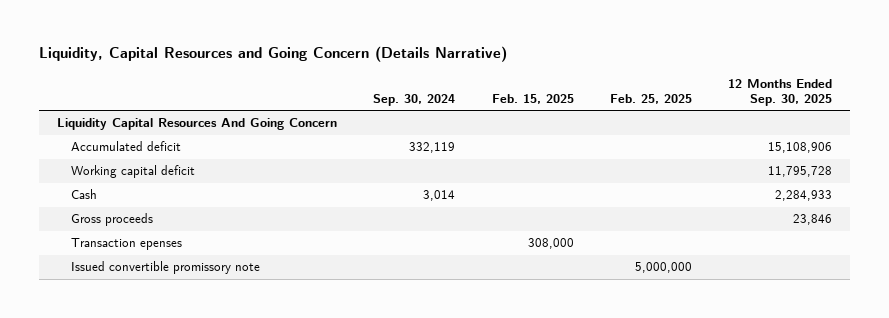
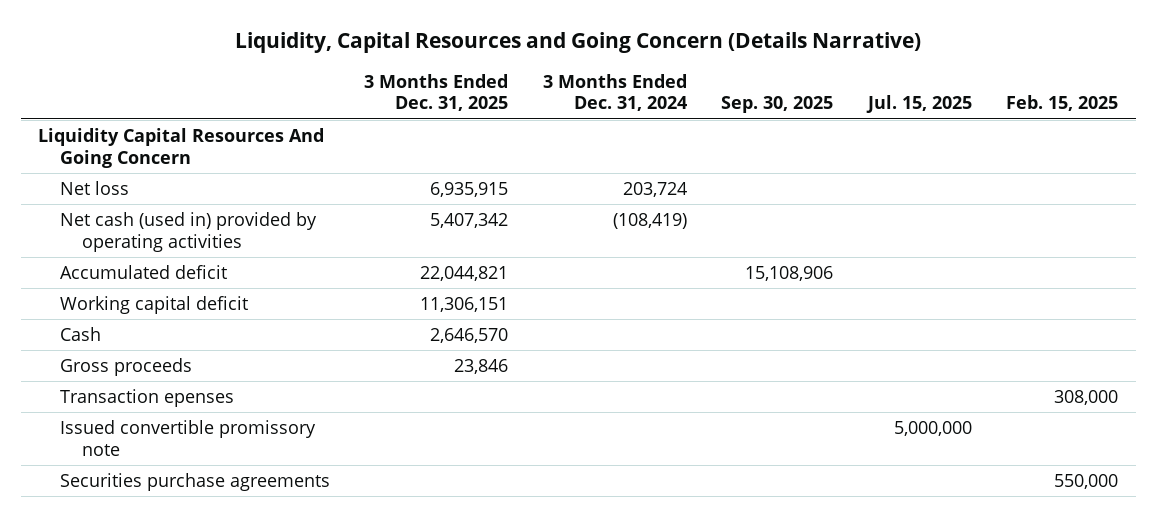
- | Sep. 30, 2024 | Feb. 15, 2025 | Feb. 25, 2025 | 12 Months Ended Sep. 30, 2025
+ | 3 Months Ended Dec. 31, 2025 | 3 Months Ended Dec. 31, 2024 | Sep. 30, 2025 | Jul. 15, 2025 | Feb. 15, 2025
+ Net loss | 6,935,915 | 203,724 | | |
+ Net cash (used in) provided by operating activities | 5,407,342 | (108,419) | | |
+ Securities purchase agreements | | | | | 550,000

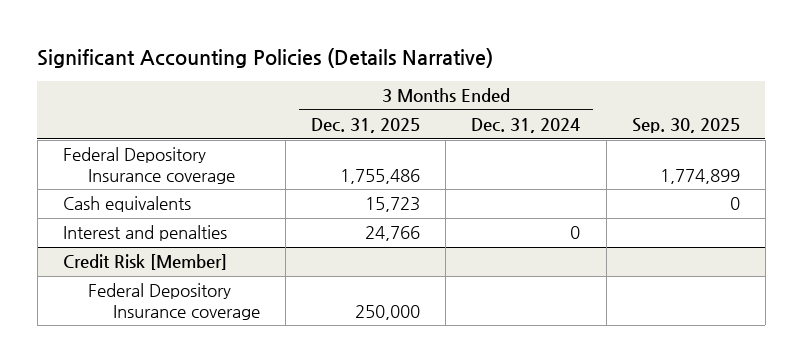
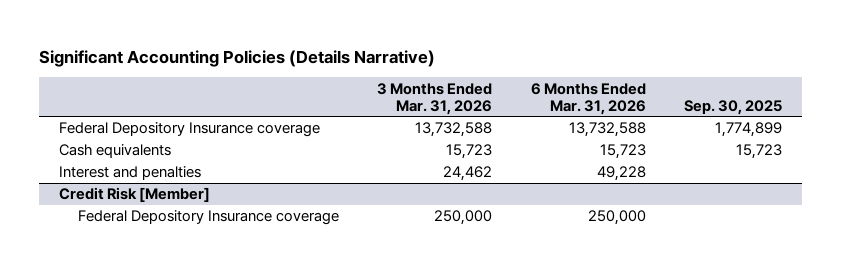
- | 3 Months Ended Dec. 31, 2025 | 3 Months Ended Dec. 31, 2024 | Sep. 30, 2025
+ | 3 Months Ended Mar. 31, 2026 | 6 Months Ended Mar. 31, 2026 | Sep. 30, 2025
- Cash equivalents | 15,723 | | 0
+ Cash equivalents | 15,723 | 15,723 | 15,723

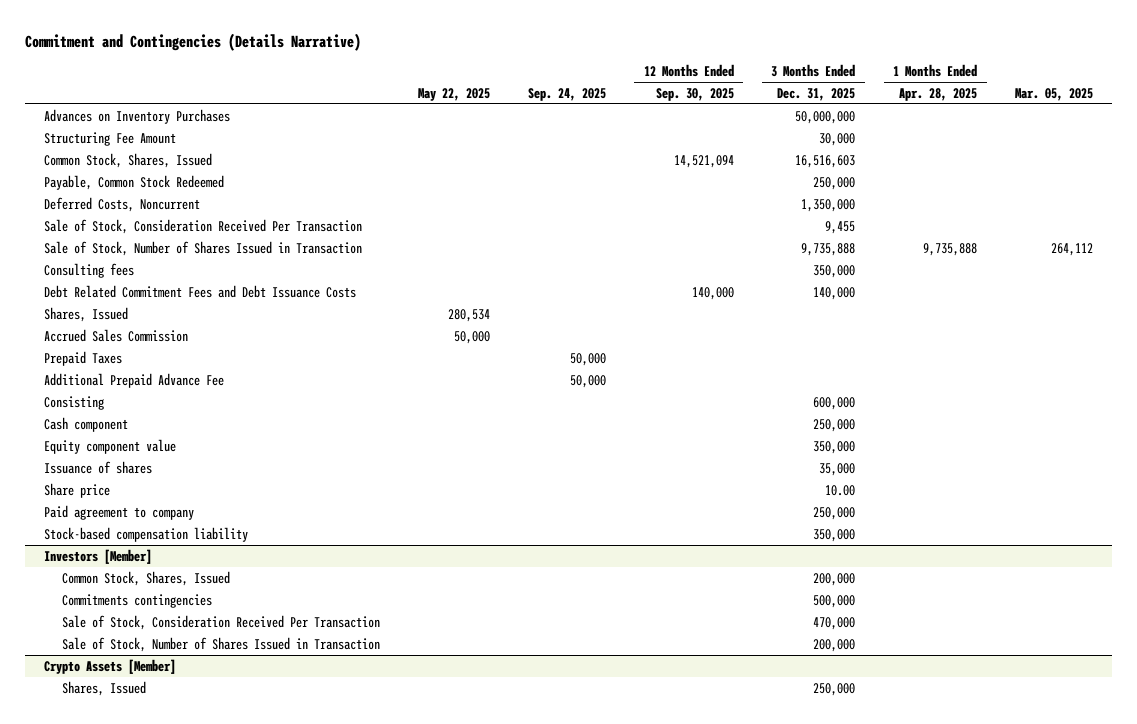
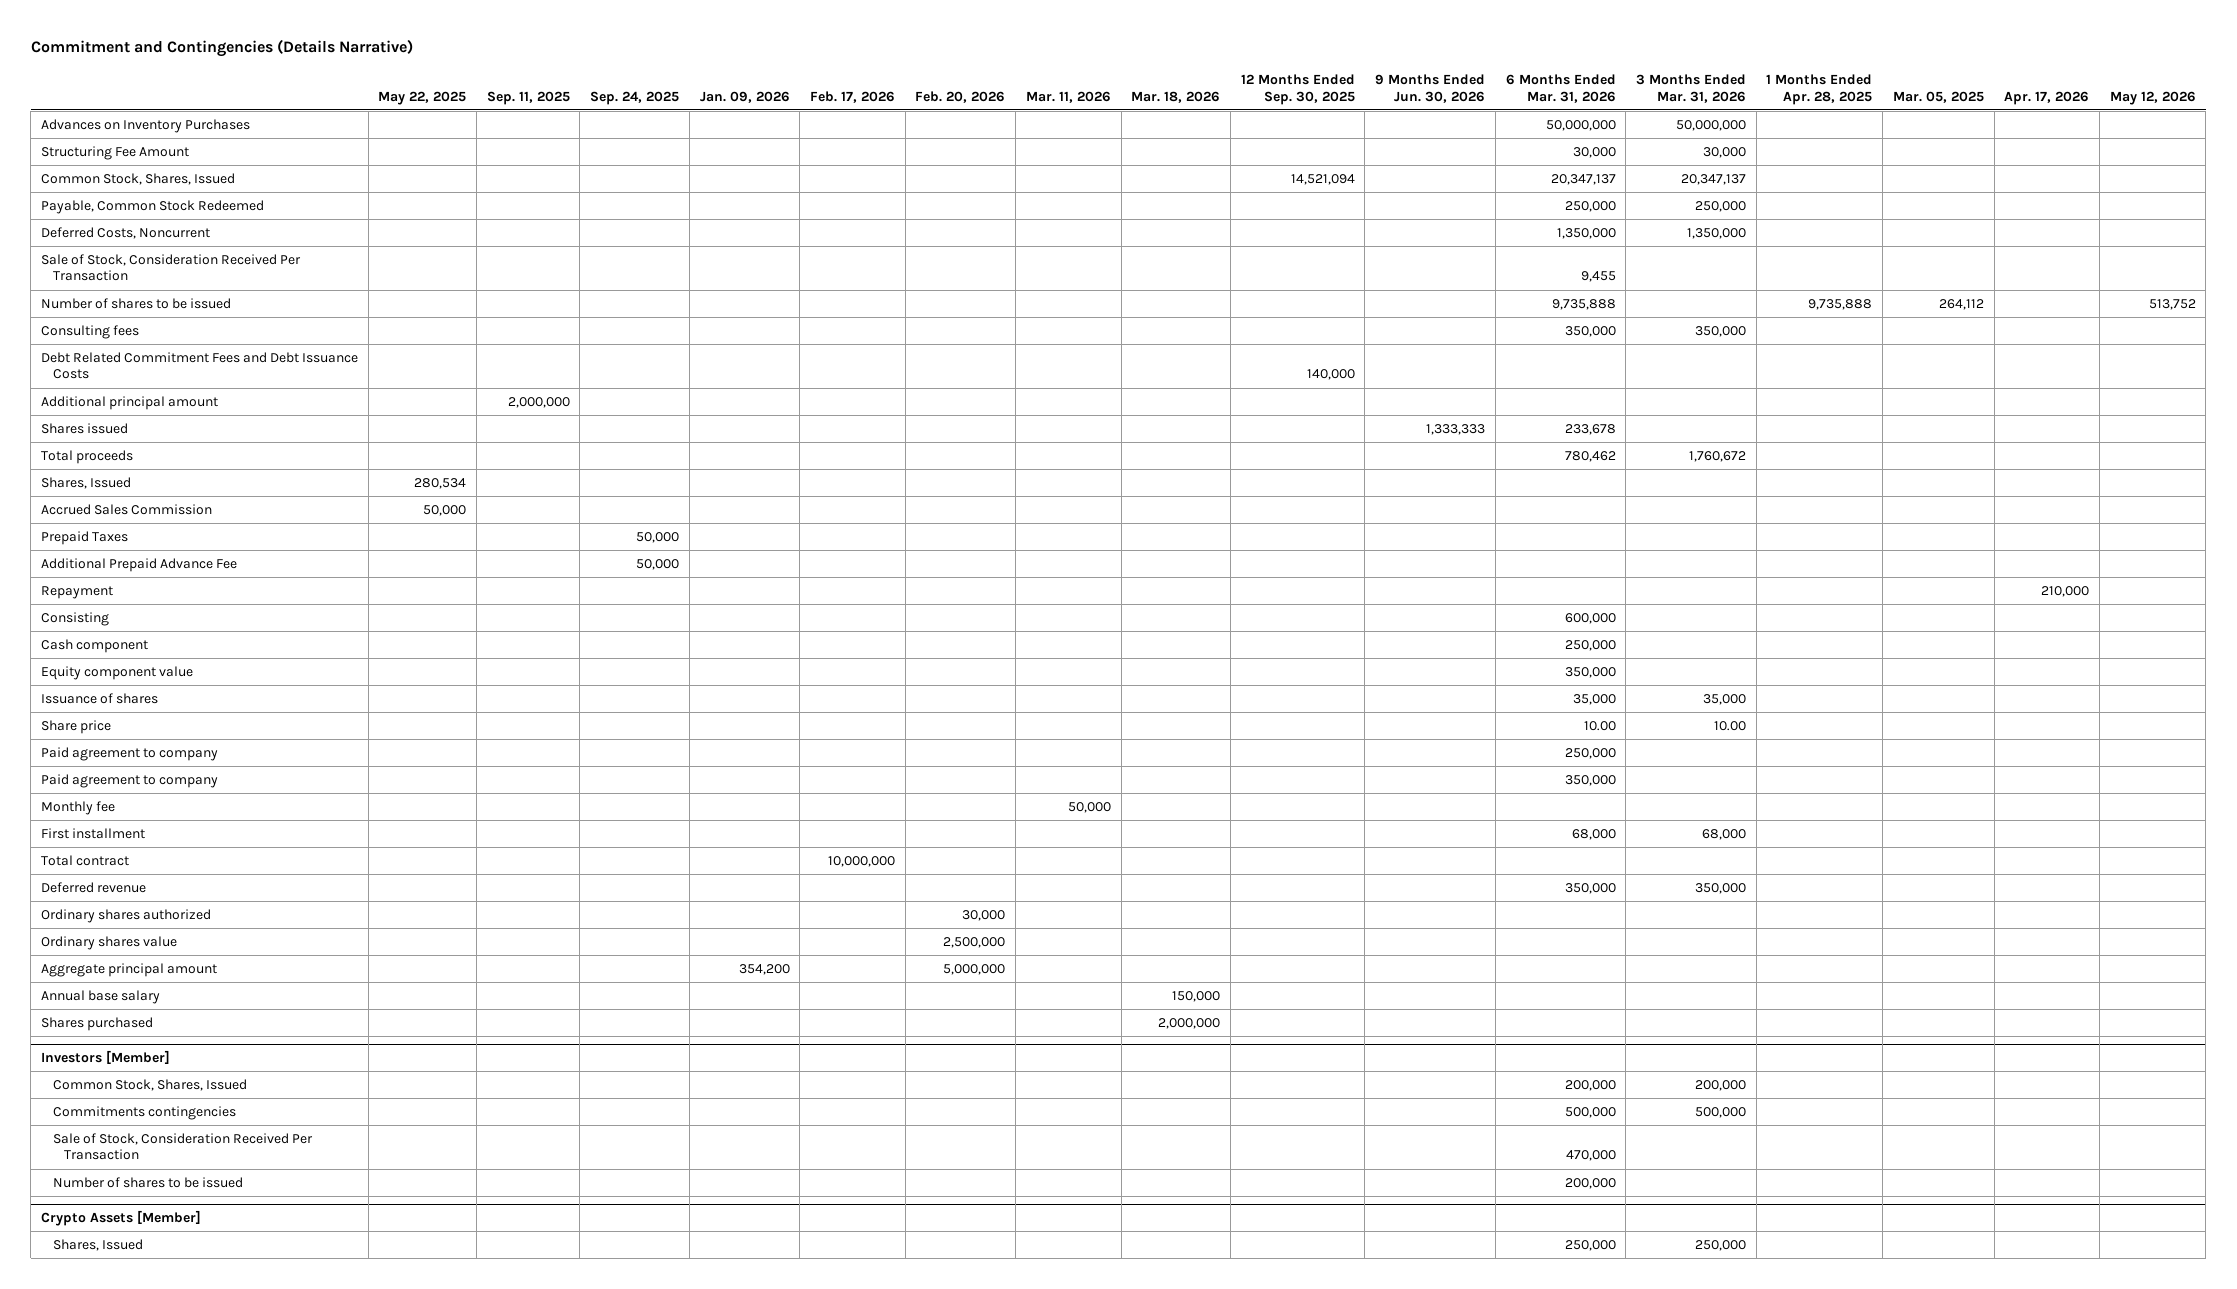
- | May 22, 2025 | Sep. 24, 2025 | 12 Months Ended Sep. 30, 2025 | 3 Months Ended Dec. 31, 2025 | 1 Months Ended Apr. 28, 2025 | Mar. 05, 2025
+ | May 22, 2025 | Sep. 11, 2025 | Sep. 24, 2025 | Jan. 09, 2026 | Feb. 17, 2026 | Feb. 20, 2026 | Mar. 11, 2026 | Mar. 18, 2026 | 12 Months Ended Sep. 30, 2025 | 9 Months Ended Jun. 30, 2026 | 6 Months Ended Mar. 31, 2026 | 3 Months Ended Mar. 31, 2026 | 1 Months Ended Apr. 28, 2025 | Mar. 05, 2025 | Apr. 17, 2026 | May 12, 2026
- Sale of Stock, Number of Shares Issued in Transaction | | | | 9,735,888 | 9,735,888 | 264,112
+ Number of shares to be issued | | | | | | | | | | | 9,735,888 | | 9,735,888 | 264,112 | | 513,752
+ Additional principal amount | | 2,000,000 | | | | | | | | | | | | | |
+ Shares issued | | | | | | | | | | 1,333,333 | 233,678 | | | | |
+ Total proceeds | | | | | | | | | | | 780,462 | 1,760,672 | | | |
+ Repayment | | | | | | | | | | | | | | | 210,000 |
- Stock-based compensation liability | | | | 350,000 | |
+ Paid agreement to company | | | | | | | | | | | 350,000 | | | | |
+ Monthly fee | | | | | | | 50,000 | | | | | | | | |
+ First installment | | | | | | | | | | | 68,000 | 68,000 | | | |
+ Total contract | | | | | 10,000,000 | | | | | | | | | | |
+ Deferred revenue | | | | | | | | | | | 350,000 | 350,000 | | | |
+ Ordinary shares authorized | | | | | | 30,000 | | | | | | | | | |
+ Ordinary shares value | | | | | | 2,500,000 | | | | | | | | | |
+ Aggregate principal amount | | | | 354,200 | | 5,000,000 | | | | | | | | | |
+ Annual base salary | | | | | | | | 150,000 | | | | | | | |
+ Shares purchased | | | | | | | | 2,000,000 | | | | | | | |
@ Investors [Member]
- Sale of Stock, Number of Shares Issued in Transaction | | | | 200,000 | |
+ Number of shares to be issued | | | | | | | | | | | 200,000 | | | | |

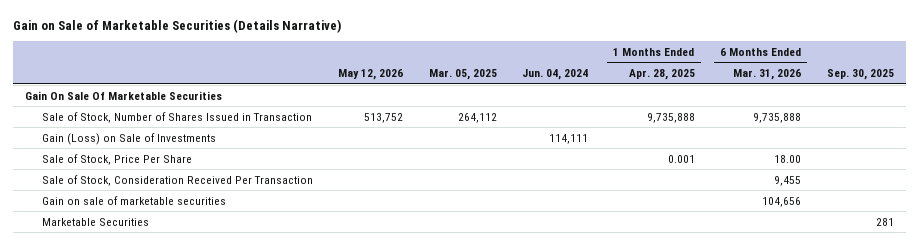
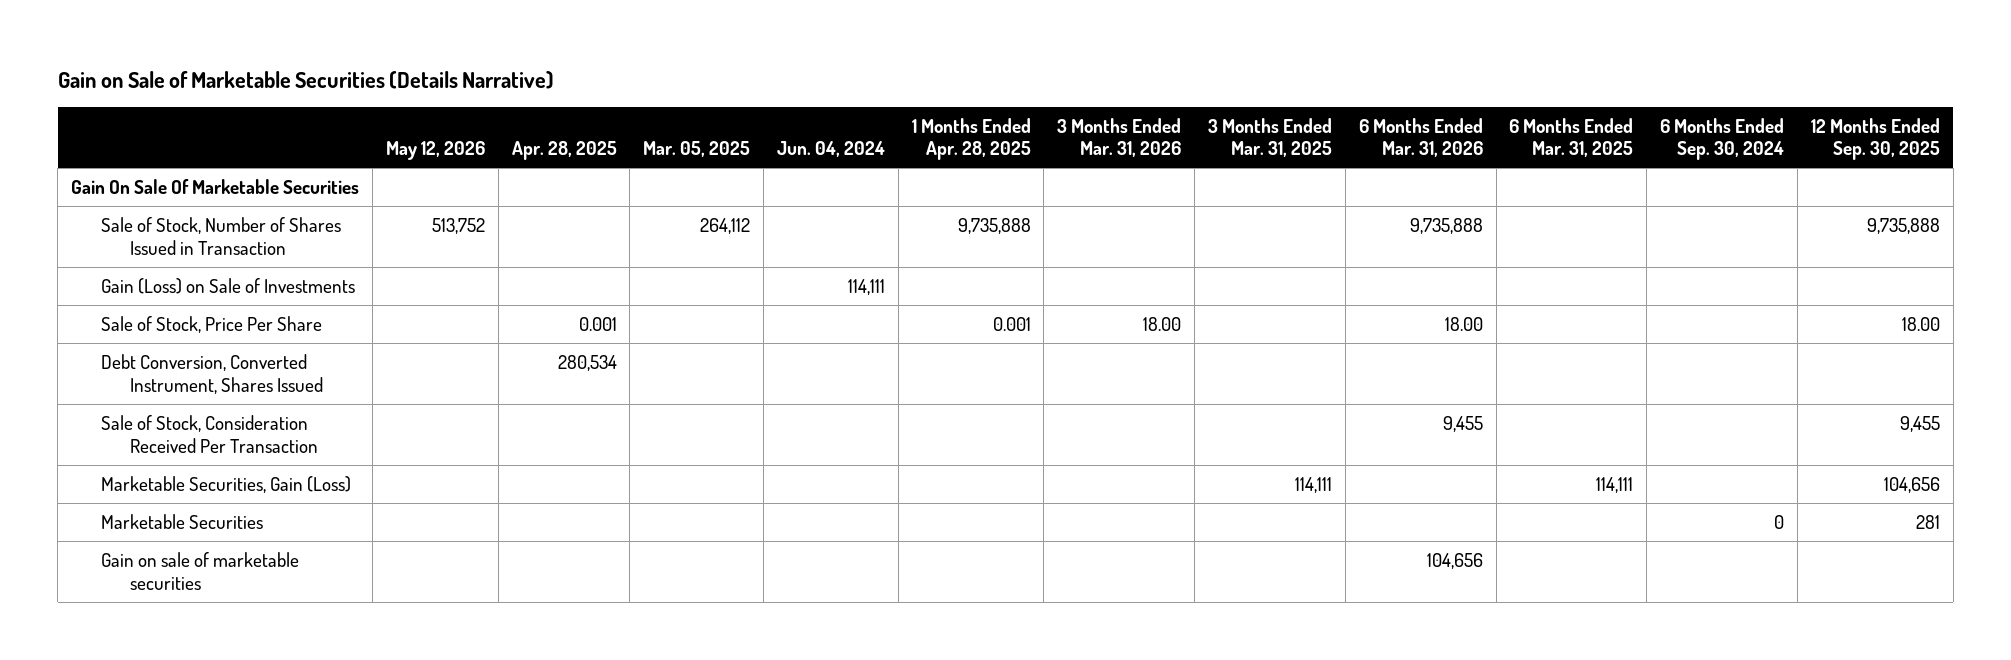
- | May 12, 2026 | Mar. 05, 2025 | Jun. 04, 2024 | 1 Months Ended Apr. 28, 2025 | 6 Months Ended Mar. 31, 2026 | Sep. 30, 2025
+ | May 12, 2026 | Apr. 28, 2025 | Mar. 05, 2025 | Jun. 04, 2024 | 1 Months Ended Apr. 28, 2025 | 3 Months Ended Mar. 31, 2026 | 3 Months Ended Mar. 31, 2025 | 6 Months Ended Mar. 31, 2026 | 6 Months Ended Mar. 31, 2025 | 6 Months Ended Sep. 30, 2024 | 12 Months Ended Sep. 30, 2025
+ Debt Conversion, Converted Instrument, Shares Issued | | 280,534 | | | | | | | | |
+ Marketable Securities, Gain (Loss) | | | | | | | 114,111 | | 114,111 | | 104,656
moved down: Gain on sale of marketable securities | | | | | | | | 104,656 | | |

